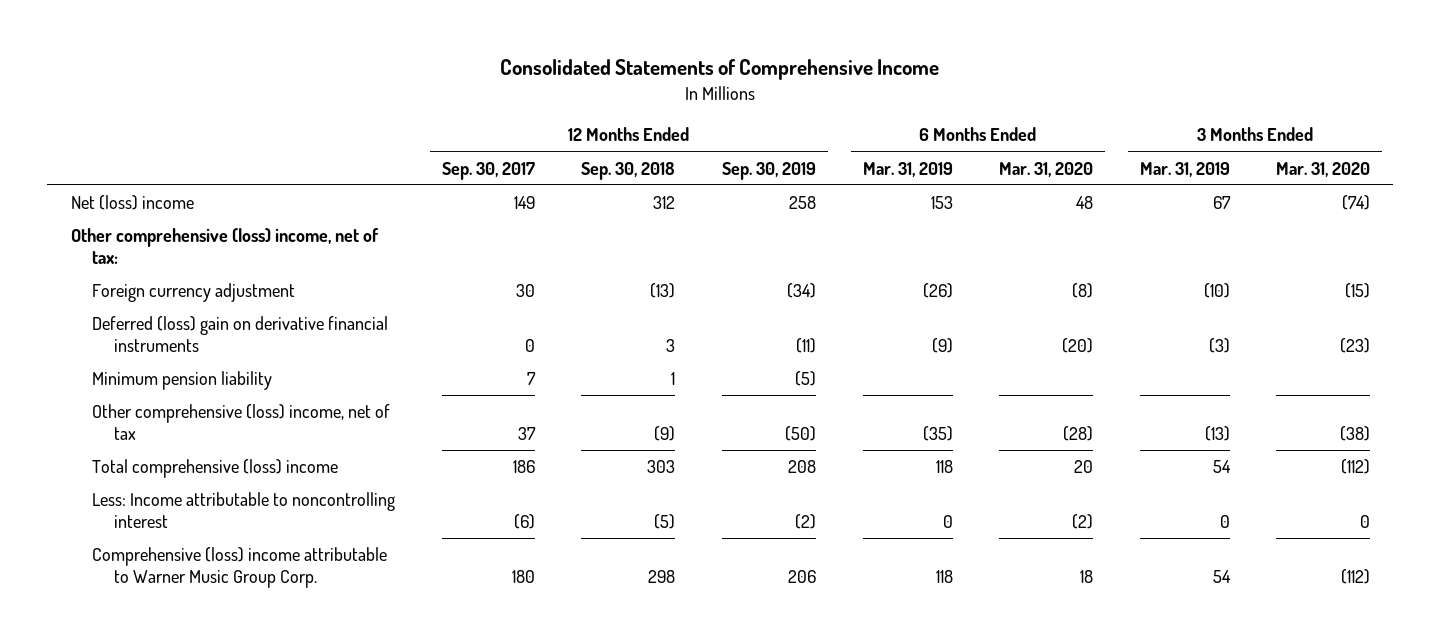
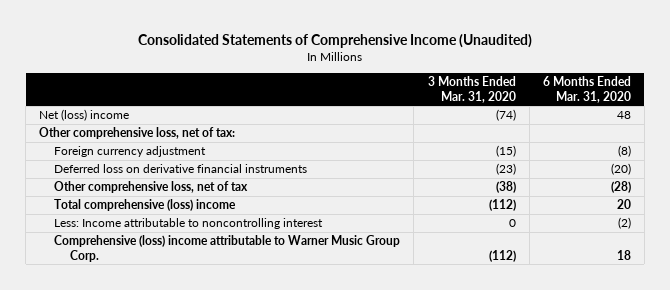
- Consolidated Statements of Comprehensive Income
+ Consolidated Statements of Comprehensive Income (Unaudited)
- | 12 Months Ended Sep. 30, 2017 | 12 Months Ended Sep. 30, 2018 | 12 Months Ended Sep. 30, 2019 | 6 Months Ended Mar. 31, 2019 | 6 Months Ended Mar. 31, 2020 | 3 Months Ended Mar. 31, 2019 | 3 Months Ended Mar. 31, 2020
+ | 3 Months Ended Mar. 31, 2020 | 6 Months Ended Mar. 31, 2020
- Other comprehensive (loss) income, net of tax:
+ Other comprehensive loss, net of tax:
- Deferred (loss) gain on derivative financial instruments | 0 | 3 | (11) | (9) | (20) | (3) | (23)
- Minimum pension liability | 7 | 1 | (5) | | | |
- Other comprehensive (loss) income, net of tax | 37 | (9) | (50) | (35) | (28) | (13) | (38)
+ Deferred loss on derivative financial instruments | (23) | (20)
+ Other comprehensive loss, net of tax | (38) | (28)

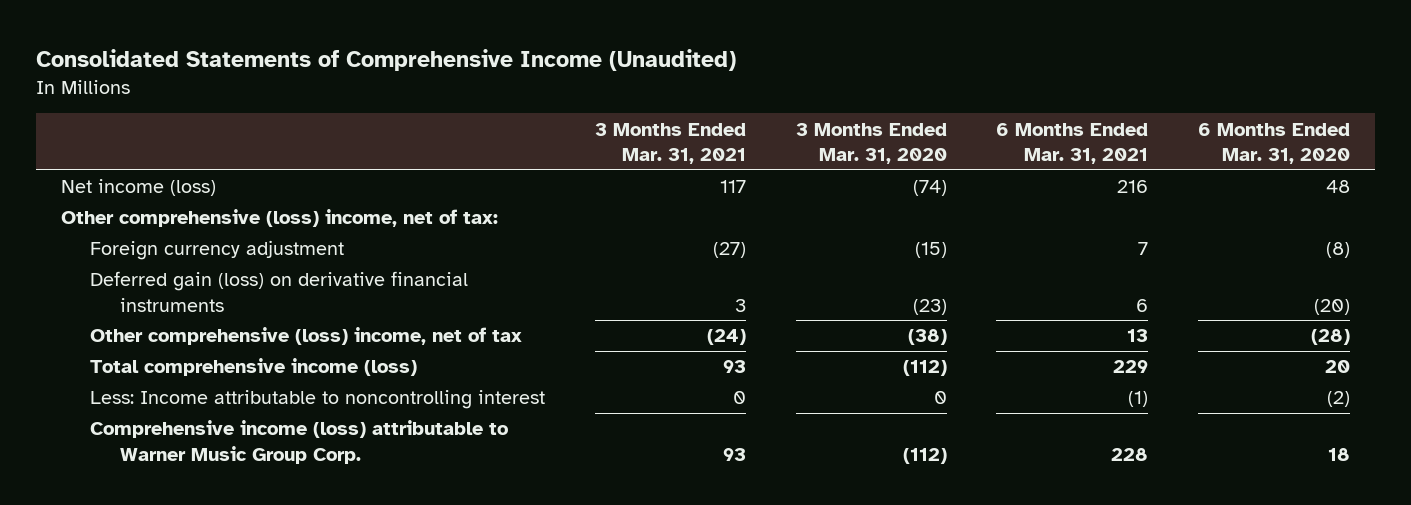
- | 3 Months Ended Mar. 31, 2020 | 6 Months Ended Mar. 31, 2020
+ | 3 Months Ended Mar. 31, 2021 | 3 Months Ended Mar. 31, 2020 | 6 Months Ended Mar. 31, 2021 | 6 Months Ended Mar. 31, 2020
- Net (loss) income | (74) | 48
- Other comprehensive loss, net of tax:
+ Net income (loss) | 117 | (74) | 216 | 48
+ Other comprehensive (loss) income, net of tax:
- Deferred loss on derivative financial instruments | (23) | (20)
- Other comprehensive loss, net of tax | (38) | (28)
- Total comprehensive (loss) income | (112) | 20
+ Deferred gain (loss) on derivative financial instruments | 3 | (23) | 6 | (20)
+ Other comprehensive (loss) income, net of tax | (24) | (38) | 13 | (28)
+ Total comprehensive income (loss) | 93 | (112) | 229 | 20
- Comprehensive (loss) income attributable to Warner Music Group Corp. | (112) | 18
+ Comprehensive income (loss) attributable to Warner Music Group Corp. | 93 | (112) | 228 | 18

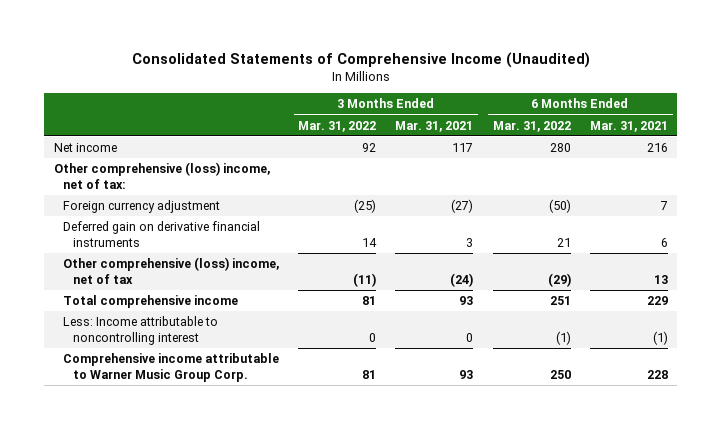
- | 3 Months Ended Mar. 31, 2021 | 3 Months Ended Mar. 31, 2020 | 6 Months Ended Mar. 31, 2021 | 6 Months Ended Mar. 31, 2020
+ | 3 Months Ended Mar. 31, 2022 | 3 Months Ended Mar. 31, 2021 | 6 Months Ended Mar. 31, 2022 | 6 Months Ended Mar. 31, 2021
- Net income (loss) | 117 | (74) | 216 | 48
+ Net income | 92 | 117 | 280 | 216
- Deferred gain (loss) on derivative financial instruments | 3 | (23) | 6 | (20)
+ Deferred gain on derivative financial instruments | 14 | 3 | 21 | 6
- Total comprehensive income (loss) | 93 | (112) | 229 | 20
+ Total comprehensive income | 81 | 93 | 251 | 229
- Comprehensive income (loss) attributable to Warner Music Group Corp. | 93 | (112) | 228 | 18
+ Comprehensive income attributable to Warner Music Group Corp. | 81 | 93 | 250 | 228

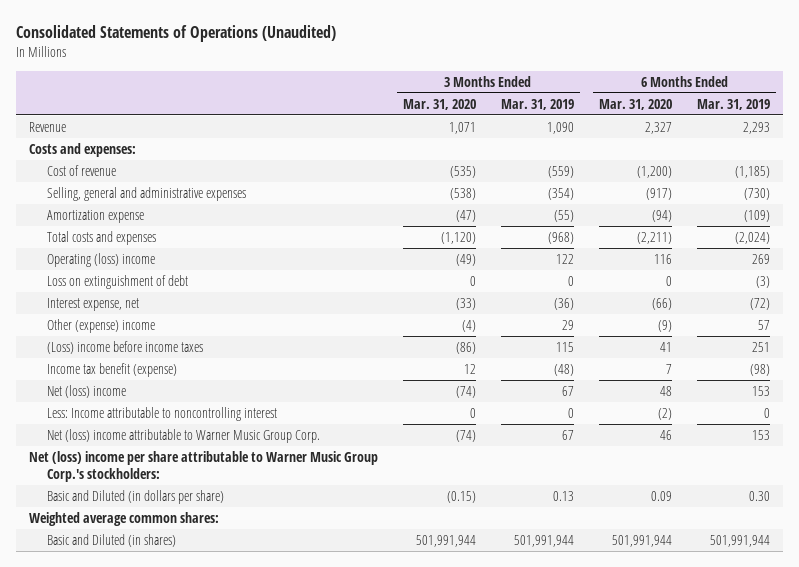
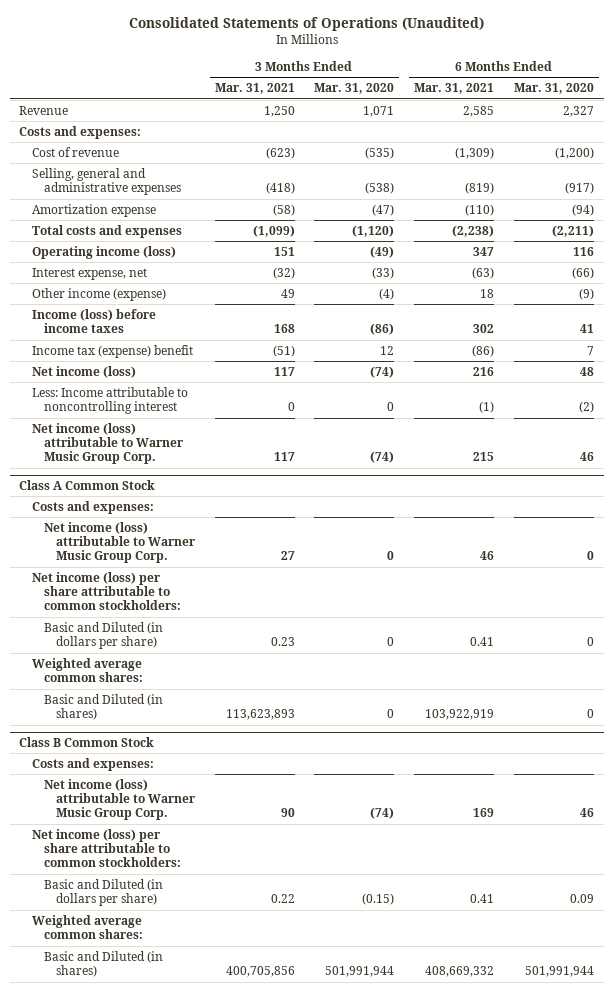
- | 3 Months Ended Mar. 31, 2020 | 3 Months Ended Mar. 31, 2019 | 6 Months Ended Mar. 31, 2020 | 6 Months Ended Mar. 31, 2019
+ | 3 Months Ended Mar. 31, 2021 | 3 Months Ended Mar. 31, 2020 | 6 Months Ended Mar. 31, 2021 | 6 Months Ended Mar. 31, 2020
- Operating (loss) income | (49) | 122 | 116 | 269
- Loss on extinguishment of debt | 0 | 0 | 0 | (3)
+ Operating income (loss) | 151 | (49) | 347 | 116
- Other (expense) income | (4) | 29 | (9) | 57
- (Loss) income before income taxes | (86) | 115 | 41 | 251
- Income tax benefit (expense) | 12 | (48) | 7 | (98)
- Net (loss) income | (74) | 67 | 48 | 153
+ Other income (expense) | 49 | (4) | 18 | (9)
+ Income (loss) before income taxes | 168 | (86) | 302 | 41
+ Income tax (expense) benefit | (51) | 12 | (86) | 7
+ Net income (loss) | 117 | (74) | 216 | 48
- Net (loss) income attributable to Warner Music Group Corp. | (74) | 67 | 46 | 153
- Net (loss) income per share attributable to Warner Music Group Corp.'s stockholders:
+ Net income (loss) attributable to Warner Music Group Corp. | 117 | (74) | 215 | 46
+ Class A Common Stock
+ Costs and expenses:
+ Net income (loss) attributable to Warner Music Group Corp. | 27 | 0 | 46 | 0
+ Net income (loss) per share attributable to common stockholders:
+ Basic and Diluted (in dollars per share) | 0.23 | 0 | 0.41 | 0
+ Weighted average common shares:
+ Basic and Diluted (in shares) | 113,623,893 | 0 | 103,922,919 | 0
+ Class B Common Stock
+ Costs and expenses:
+ Net income (loss) attributable to Warner Music Group Corp. | 90 | (74) | 169 | 46
+ Net income (loss) per share attributable to common stockholders:

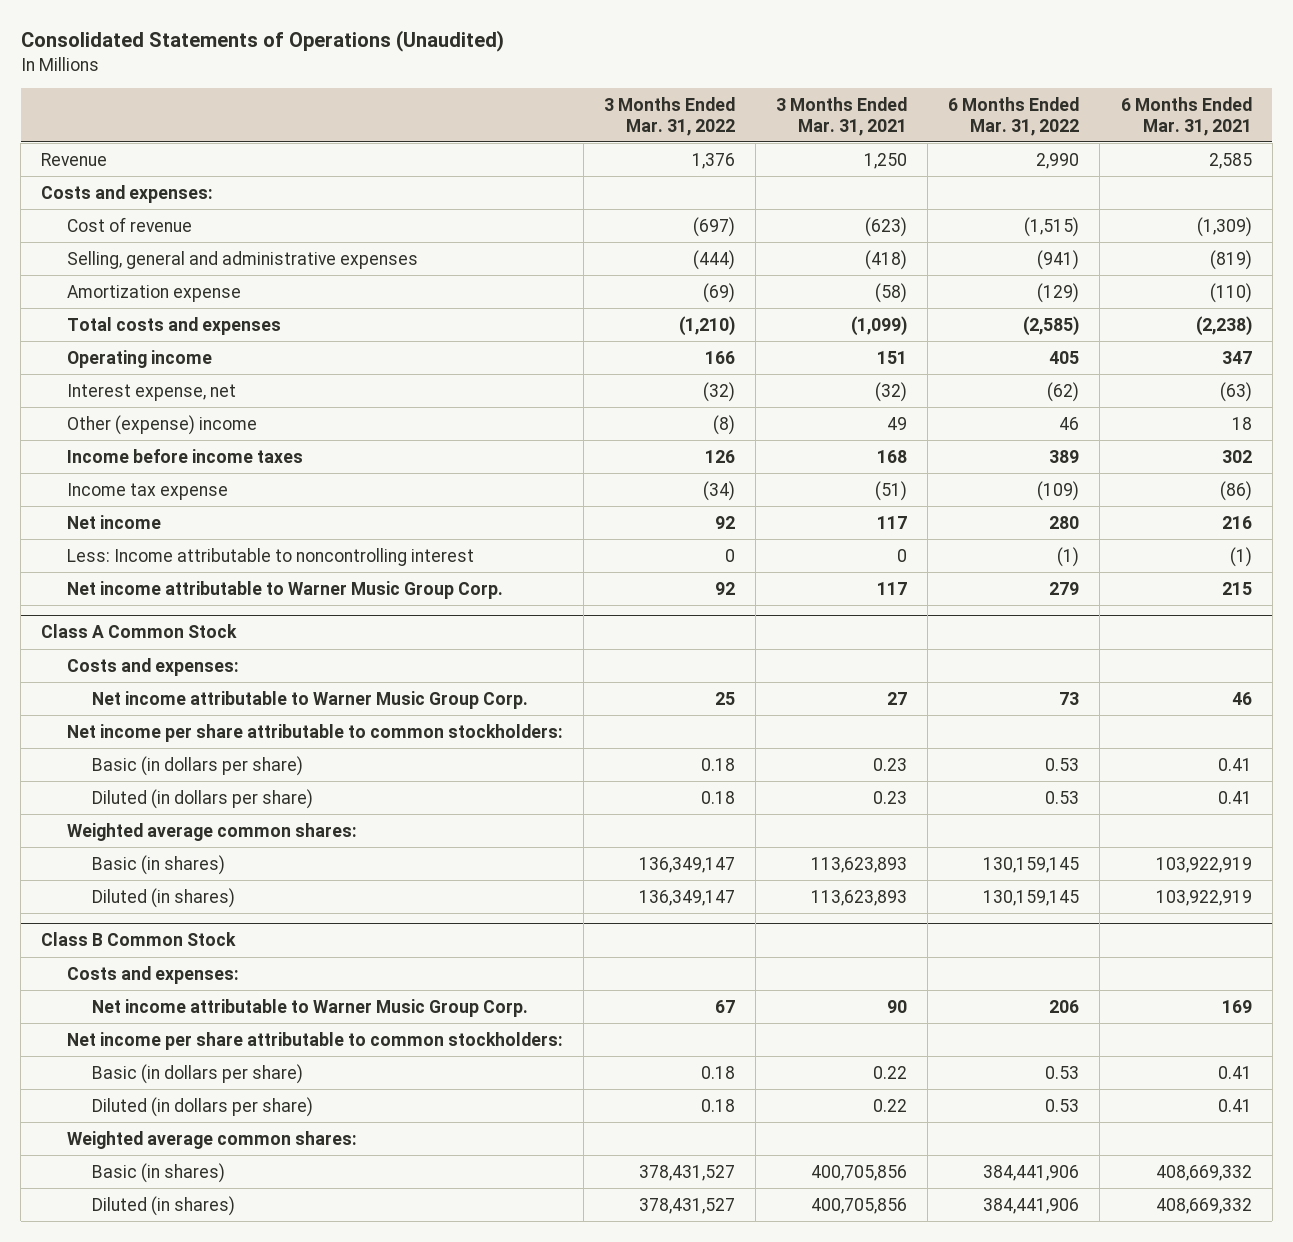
- | 3 Months Ended Mar. 31, 2021 | 3 Months Ended Mar. 31, 2020 | 6 Months Ended Mar. 31, 2021 | 6 Months Ended Mar. 31, 2020
+ | 3 Months Ended Mar. 31, 2022 | 3 Months Ended Mar. 31, 2021 | 6 Months Ended Mar. 31, 2022 | 6 Months Ended Mar. 31, 2021
- Operating income (loss) | 151 | (49) | 347 | 116
+ Operating income | 166 | 151 | 405 | 347
- Other income (expense) | 49 | (4) | 18 | (9)
- Income (loss) before income taxes | 168 | (86) | 302 | 41
- Income tax (expense) benefit | (51) | 12 | (86) | 7
- Net income (loss) | 117 | (74) | 216 | 48
+ Other (expense) income | (8) | 49 | 46 | 18
+ Income before income taxes | 126 | 168 | 389 | 302
+ Income tax expense | (34) | (51) | (109) | (86)
+ Net income | 92 | 117 | 280 | 216
- Net income (loss) attributable to Warner Music Group Corp. | 117 | (74) | 215 | 46
+ Net income attributable to Warner Music Group Corp. | 92 | 117 | 279 | 215
@ Class A Common Stock
- Net income (loss) attributable to Warner Music Group Corp. | 27 | 0 | 46 | 0
- Net income (loss) per share attributable to common stockholders:
- Basic and Diluted (in dollars per share) | 0.23 | 0 | 0.41 | 0
+ Net income attributable to Warner Music Group Corp. | 25 | 27 | 73 | 46
+ Net income per share attributable to common stockholders:
+ Basic (in dollars per share) | 0.18 | 0.23 | 0.53 | 0.41
+ Diluted (in dollars per share) | 0.18 | 0.23 | 0.53 | 0.41
- Basic and Diluted (in shares) | 113,623,893 | 0 | 103,922,919 | 0
+ Basic (in shares) | 136,349,147 | 113,623,893 | 130,159,145 | 103,922,919
+ Diluted (in shares) | 136,349,147 | 113,623,893 | 130,159,145 | 103,922,919
@ Class B Common Stock
- Net income (loss) attributable to Warner Music Group Corp. | 90 | (74) | 169 | 46
- Net income (loss) per share attributable to common stockholders:
- Basic and Diluted (in dollars per share) | 0.22 | (0.15) | 0.41 | 0.09
+ Net income attributable to Warner Music Group Corp. | 67 | 90 | 206 | 169
+ Net income per share attributable to common stockholders:
+ Basic (in dollars per share) | 0.18 | 0.22 | 0.53 | 0.41
+ Diluted (in dollars per share) | 0.18 | 0.22 | 0.53 | 0.41
- Basic and Diluted (in shares) | 400,705,856 | 501,991,944 | 408,669,332 | 501,991,944
+ Basic (in shares) | 378,431,527 | 400,705,856 | 384,441,906 | 408,669,332
+ Diluted (in shares) | 378,431,527 | 400,705,856 | 384,441,906 | 408,669,332

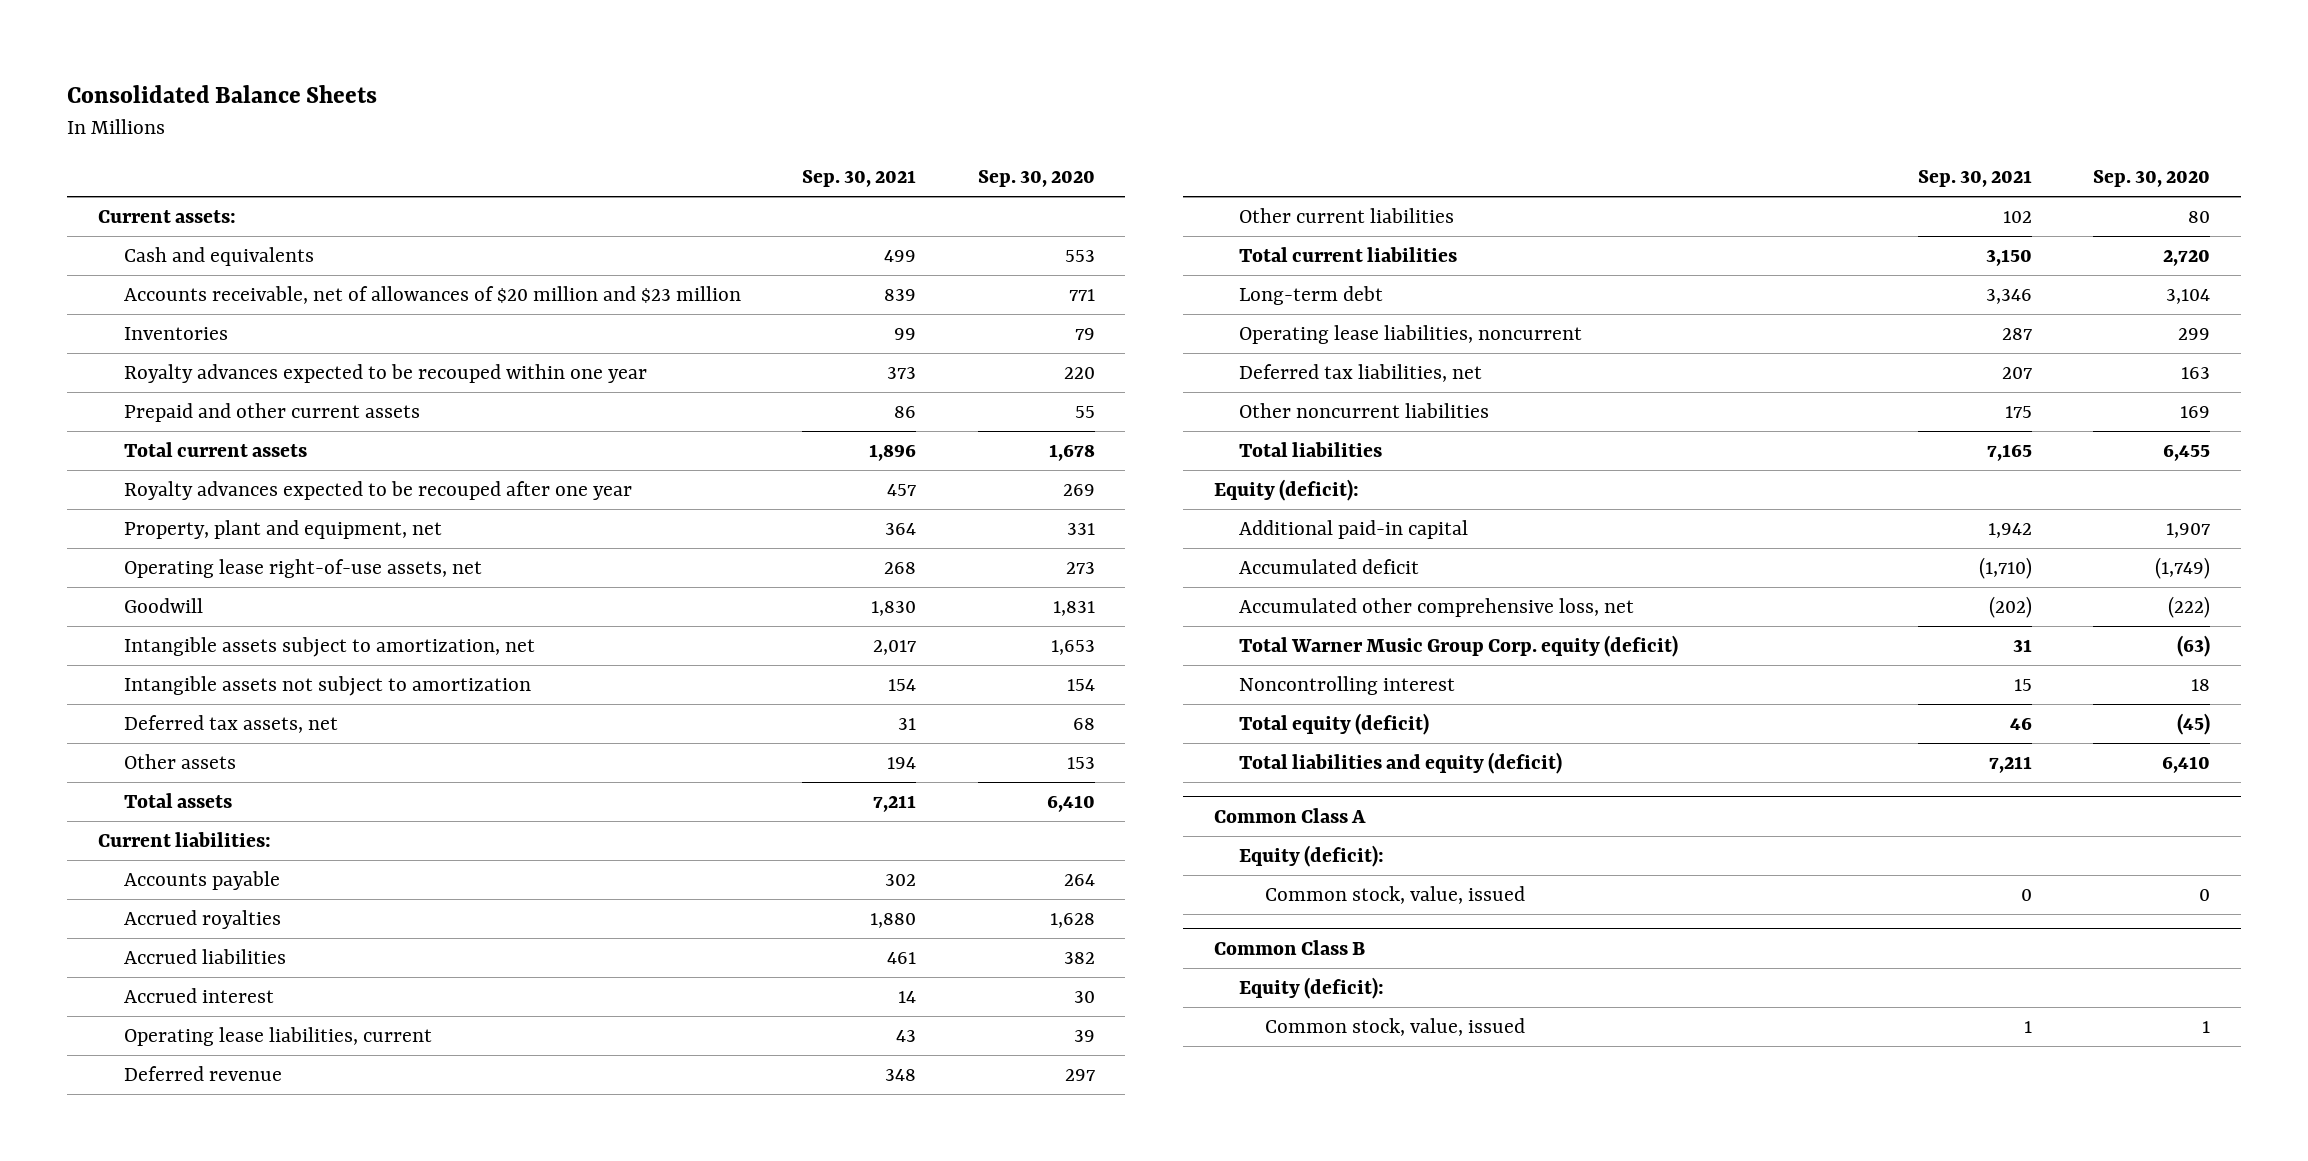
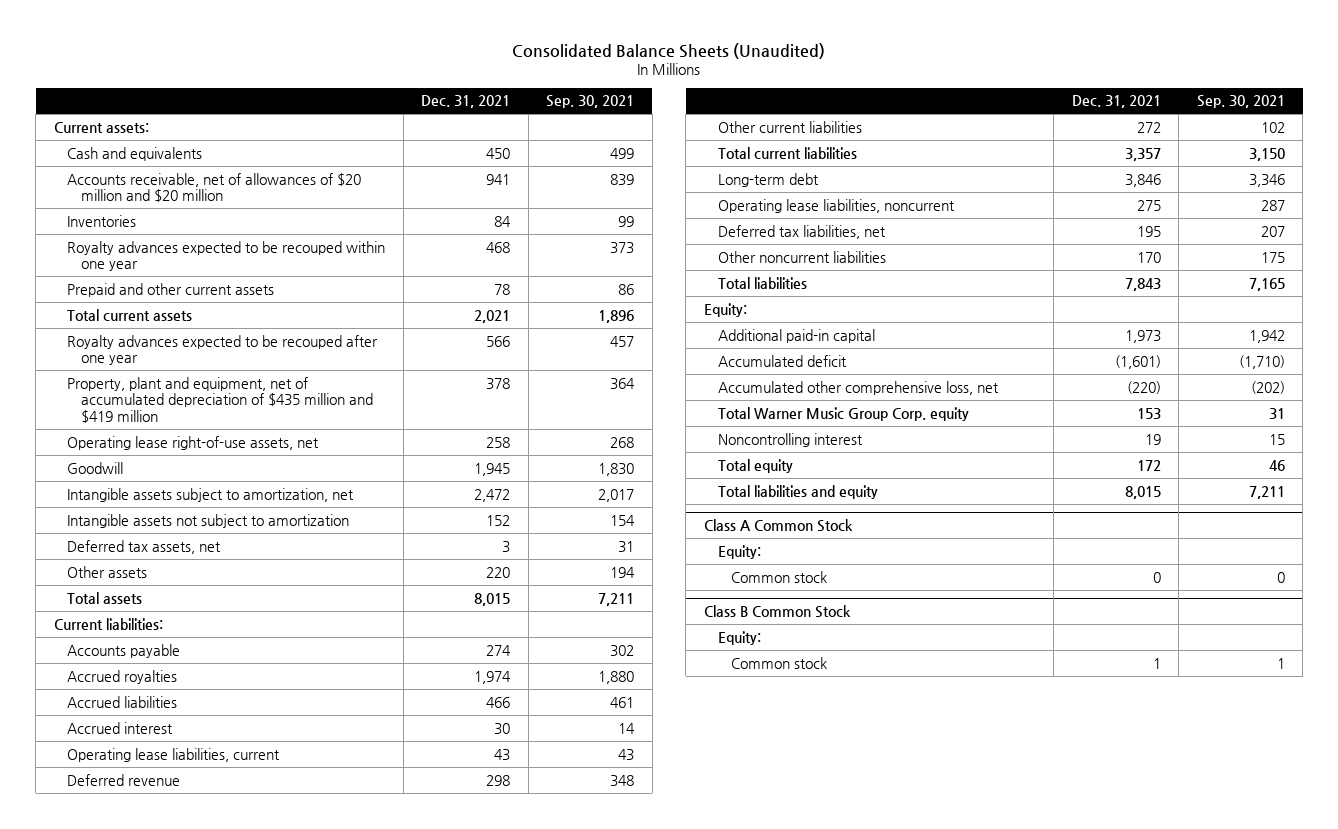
- Consolidated Balance Sheets
+ Consolidated Balance Sheets (Unaudited)
- | Sep. 30, 2021 | Sep. 30, 2020
+ | Dec. 31, 2021 | Sep. 30, 2021
- Accounts receivable, net of allowances of $20 million and $23 million | 839 | 771
+ Accounts receivable, net of allowances of $20 million and $20 million | 941 | 839
- Property, plant and equipment, net | 364 | 331
+ Property, plant and equipment, net of accumulated depreciation of $435 million and $419 million | 378 | 364
- Equity (deficit):
+ Equity:
- Total Warner Music Group Corp. equity (deficit) | 31 | (63)
+ Total Warner Music Group Corp. equity | 153 | 31
- Total equity (deficit) | 46 | (45)
- Total liabilities and equity (deficit) | 7,211 | 6,410
- Common Class A
- Equity (deficit):
- Common stock, value, issued | 0 | 0
- Common Class B
- Equity (deficit):
- Common stock, value, issued | 1 | 1
+ Total equity | 172 | 46
+ Total liabilities and equity | 8,015 | 7,211
+ Class A Common Stock
+ Equity:
+ Common stock | 0 | 0
+ Class B Common Stock
+ Equity:
+ Common stock | 1 | 1

